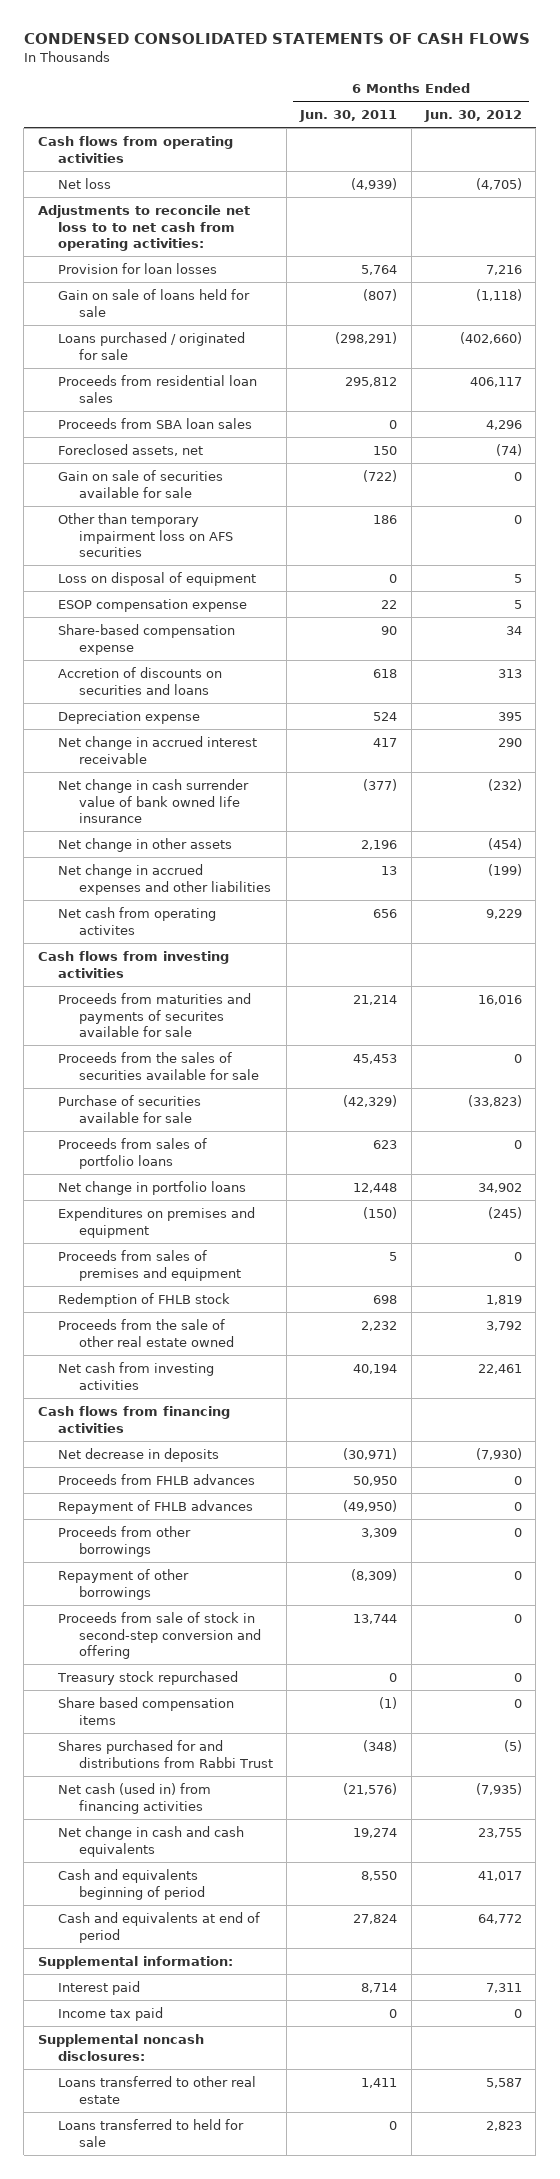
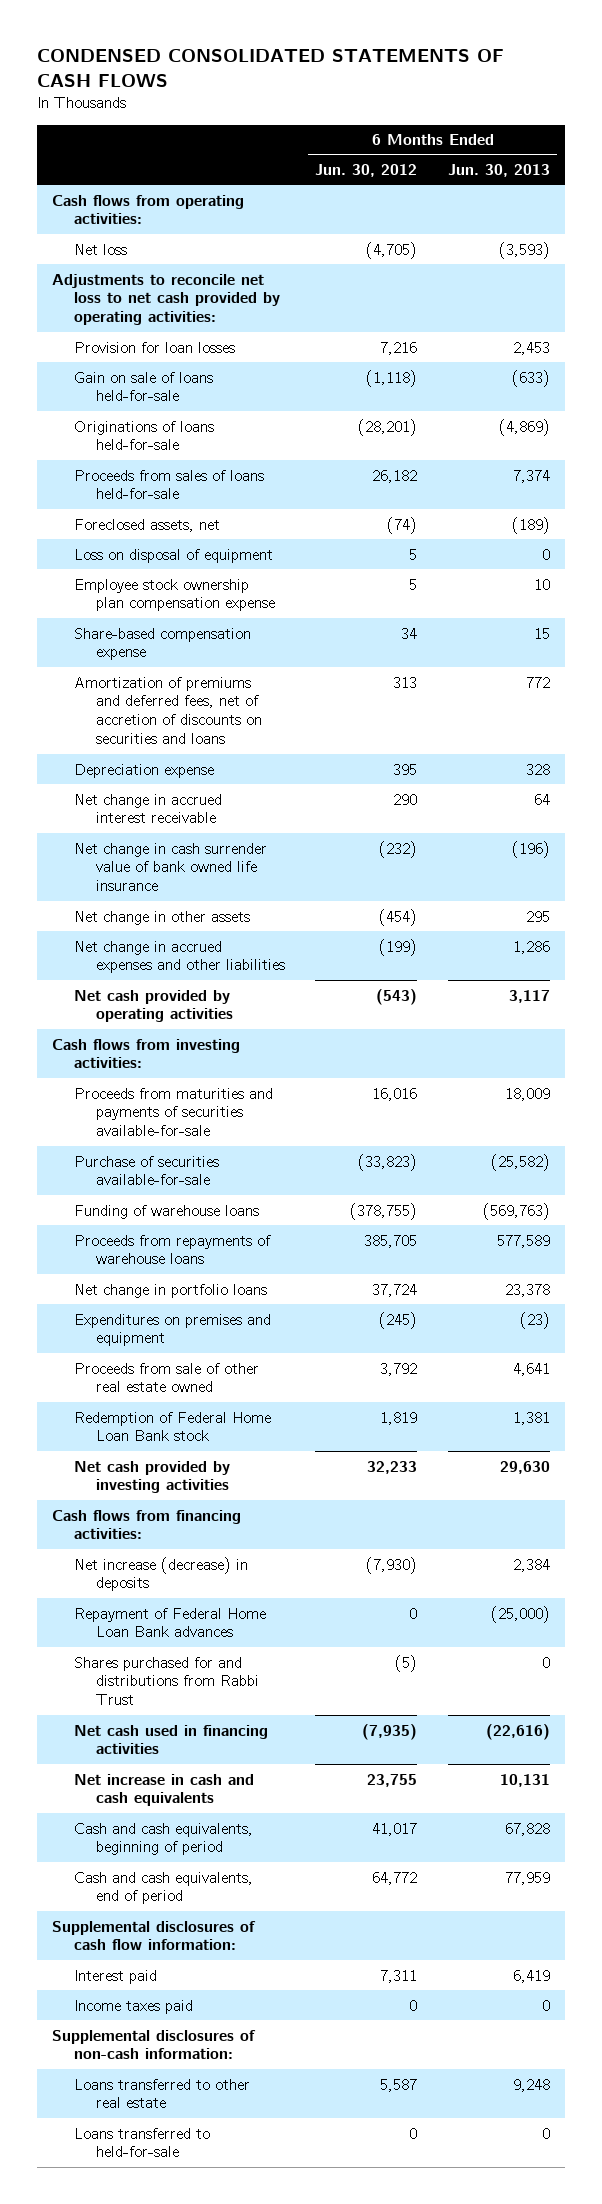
- | 6 Months Ended Jun. 30, 2011 | 6 Months Ended Jun. 30, 2012
+ | 6 Months Ended Jun. 30, 2012 | 6 Months Ended Jun. 30, 2013
- Cash flows from operating activities
+ Cash flows from operating activities:
- Adjustments to reconcile net loss to to net cash from operating activities:
+ Adjustments to reconcile net loss to net cash provided by operating activities:
- Gain on sale of loans held for sale | (807) | (1,118)
- Loans purchased / originated for sale | (298,291) | (402,660)
- Proceeds from residential loan sales | 295,812 | 406,117
- Proceeds from SBA loan sales | 0 | 4,296
+ Gain on sale of loans held-for-sale | (1,118) | (633)
+ Originations of loans held-for-sale | (28,201) | (4,869)
+ Proceeds from sales of loans held-for-sale | 26,182 | 7,374
- Gain on sale of securities available for sale | (722) | 0
- Other than temporary impairment loss on AFS securities | 186 | 0
- ESOP compensation expense | 22 | 5
+ Employee stock ownership plan compensation expense | 5 | 10
- Accretion of discounts on securities and loans | 618 | 313
+ Amortization of premiums and deferred fees, net of accretion of discounts on securities and loans | 313 | 772
- Net cash from operating activites | 656 | 9,229
- Cash flows from investing activities
- Proceeds from maturities and payments of securites available for sale | 21,214 | 16,016
- Proceeds from the sales of securities available for sale | 45,453 | 0
- Purchase of securities available for sale | (42,329) | (33,823)
- Proceeds from sales of portfolio loans | 623 | 0
- Net change in portfolio loans | 12,448 | 34,902
+ Net cash provided by operating activities | (543) | 3,117
+ Cash flows from investing activities:
+ Proceeds from maturities and payments of securities available-for-sale | 16,016 | 18,009
+ Purchase of securities available-for-sale | (33,823) | (25,582)
+ Funding of warehouse loans | (378,755) | (569,763)
+ Proceeds from repayments of warehouse loans | 385,705 | 577,589
+ Net change in portfolio loans | 37,724 | 23,378
- Proceeds from sales of premises and equipment | 5 | 0
- Redemption of FHLB stock | 698 | 1,819
- Proceeds from the sale of other real estate owned | 2,232 | 3,792
- Net cash from investing activities | 40,194 | 22,461
- Cash flows from financing activities
- Net decrease in deposits | (30,971) | (7,930)
- Proceeds from FHLB advances | 50,950 | 0
- Repayment of FHLB advances | (49,950) | 0
- Proceeds from other borrowings | 3,309 | 0
- Repayment of other borrowings | (8,309) | 0
- Proceeds from sale of stock in second-step conversion and offering | 13,744 | 0
- Treasury stock repurchased | 0 | 0
- Share based compensation items | (1) | 0
+ Proceeds from sale of other real estate owned | 3,792 | 4,641
+ Redemption of Federal Home Loan Bank stock | 1,819 | 1,381
+ Net cash provided by investing activities | 32,233 | 29,630
+ Cash flows from financing activities:
+ Net increase (decrease) in deposits | (7,930) | 2,384
+ Repayment of Federal Home Loan Bank advances | 0 | (25,000)
- Net cash (used in) from financing activities | (21,576) | (7,935)
- Net change in cash and cash equivalents | 19,274 | 23,755
- Cash and equivalents beginning of period | 8,550 | 41,017
- Cash and equivalents at end of period | 27,824 | 64,772
- Supplemental information:
+ Net cash used in financing activities | (7,935) | (22,616)
+ Net increase in cash and cash equivalents | 23,755 | 10,131
+ Cash and cash equivalents, beginning of period | 41,017 | 67,828
+ Cash and cash equivalents, end of period | 64,772 | 77,959
+ Supplemental disclosures of cash flow information:
- Income tax paid | 0 | 0
- Supplemental noncash disclosures:
+ Income taxes paid | 0 | 0
+ Supplemental disclosures of non-cash information:
- Loans transferred to held for sale | 0 | 2,823
+ Loans transferred to held-for-sale | 0 | 0

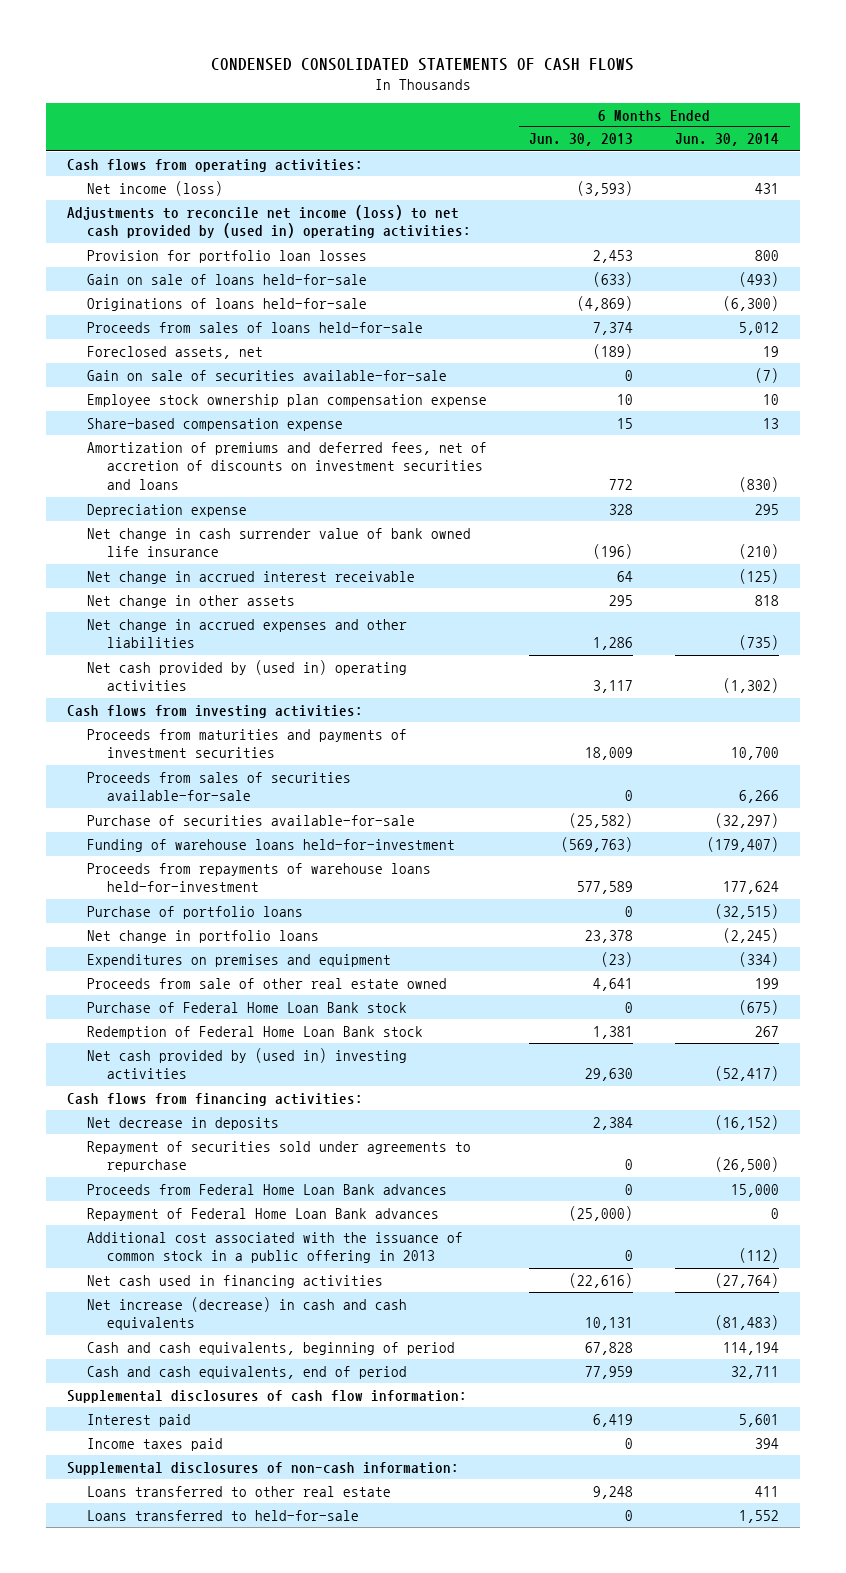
- | 6 Months Ended Jun. 30, 2012 | 6 Months Ended Jun. 30, 2013
+ | 6 Months Ended Jun. 30, 2013 | 6 Months Ended Jun. 30, 2014
- Net loss | (4,705) | (3,593)
- Adjustments to reconcile net loss to net cash provided by operating activities:
- Provision for loan losses | 7,216 | 2,453
+ Net income (loss) | (3,593) | 431
+ Adjustments to reconcile net income (loss) to net cash provided by (used in) operating activities:
+ Provision for portfolio loan losses | 2,453 | 800
- Loss on disposal of equipment | 5 | 0
+ Gain on sale of securities available-for-sale | 0 | (7)
- Amortization of premiums and deferred fees, net of accretion of discounts on securities and loans | 313 | 772
+ Amortization of premiums and deferred fees, net of accretion of discounts on investment securities and loans | 772 | (830)
moved down: Net change in accrued interest receivable | 64 | (125)
- Net cash provided by operating activities | (543) | 3,117
+ Net cash provided by (used in) operating activities | 3,117 | (1,302)
- Proceeds from maturities and payments of securities available-for-sale | 16,016 | 18,009
+ Proceeds from maturities and payments of investment securities | 18,009 | 10,700
+ Proceeds from sales of securities available-for-sale | 0 | 6,266
- Funding of warehouse loans | (378,755) | (569,763)
- Proceeds from repayments of warehouse loans | 385,705 | 577,589
+ Funding of warehouse loans held-for-investment | (569,763) | (179,407)
+ Proceeds from repayments of warehouse loans held-for-investment | 577,589 | 177,624
+ Purchase of portfolio loans | 0 | (32,515)
+ Purchase of Federal Home Loan Bank stock | 0 | (675)
- Net cash provided by investing activities | 32,233 | 29,630
+ Net cash provided by (used in) investing activities | 29,630 | (52,417)
- Net increase (decrease) in deposits | (7,930) | 2,384
+ Net decrease in deposits | 2,384 | (16,152)
+ Repayment of securities sold under agreements to repurchase | 0 | (26,500)
+ Proceeds from Federal Home Loan Bank advances | 0 | 15,000
- Shares purchased for and distributions from Rabbi Trust | (5) | 0
+ Additional cost associated with the issuance of common stock in a public offering in 2013 | 0 | (112)
- Net increase in cash and cash equivalents | 23,755 | 10,131
+ Net increase (decrease) in cash and cash equivalents | 10,131 | (81,483)

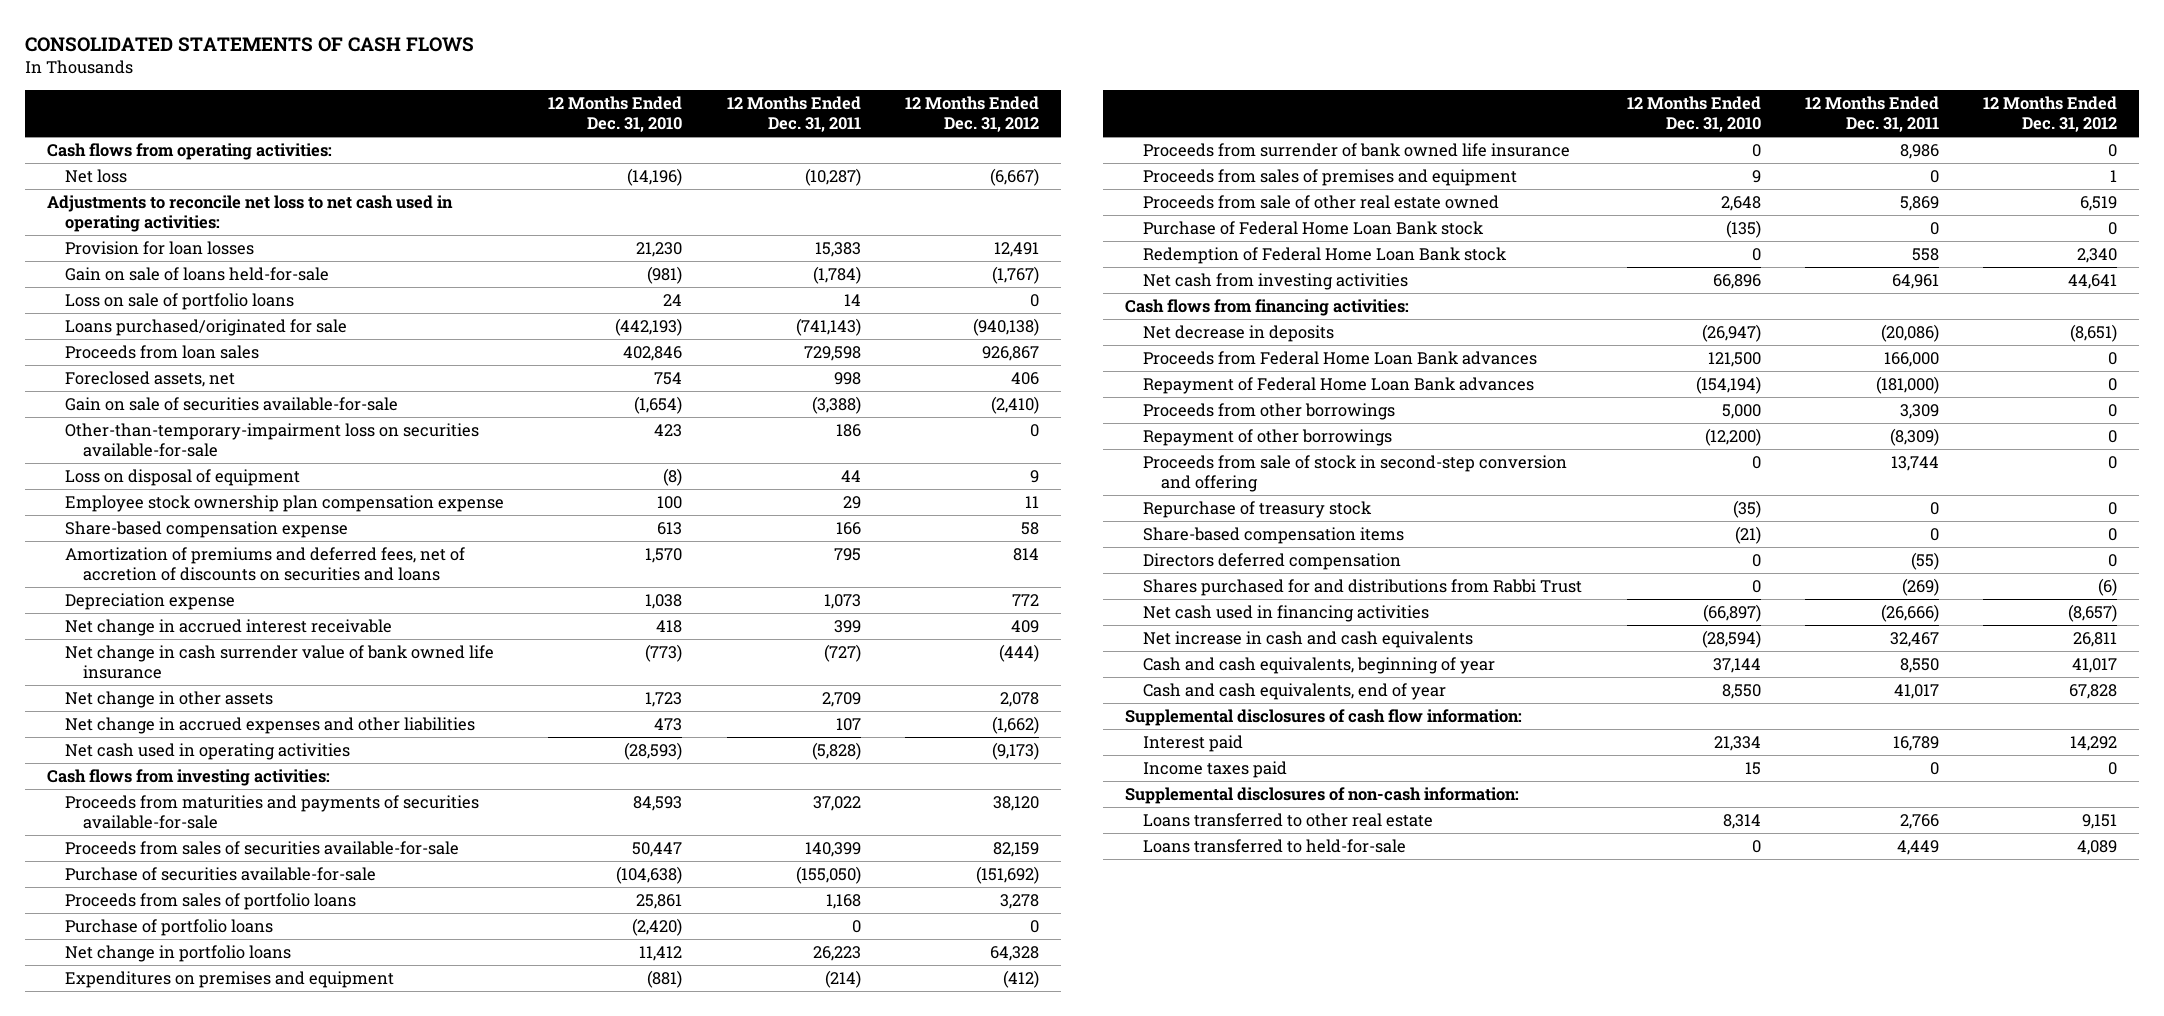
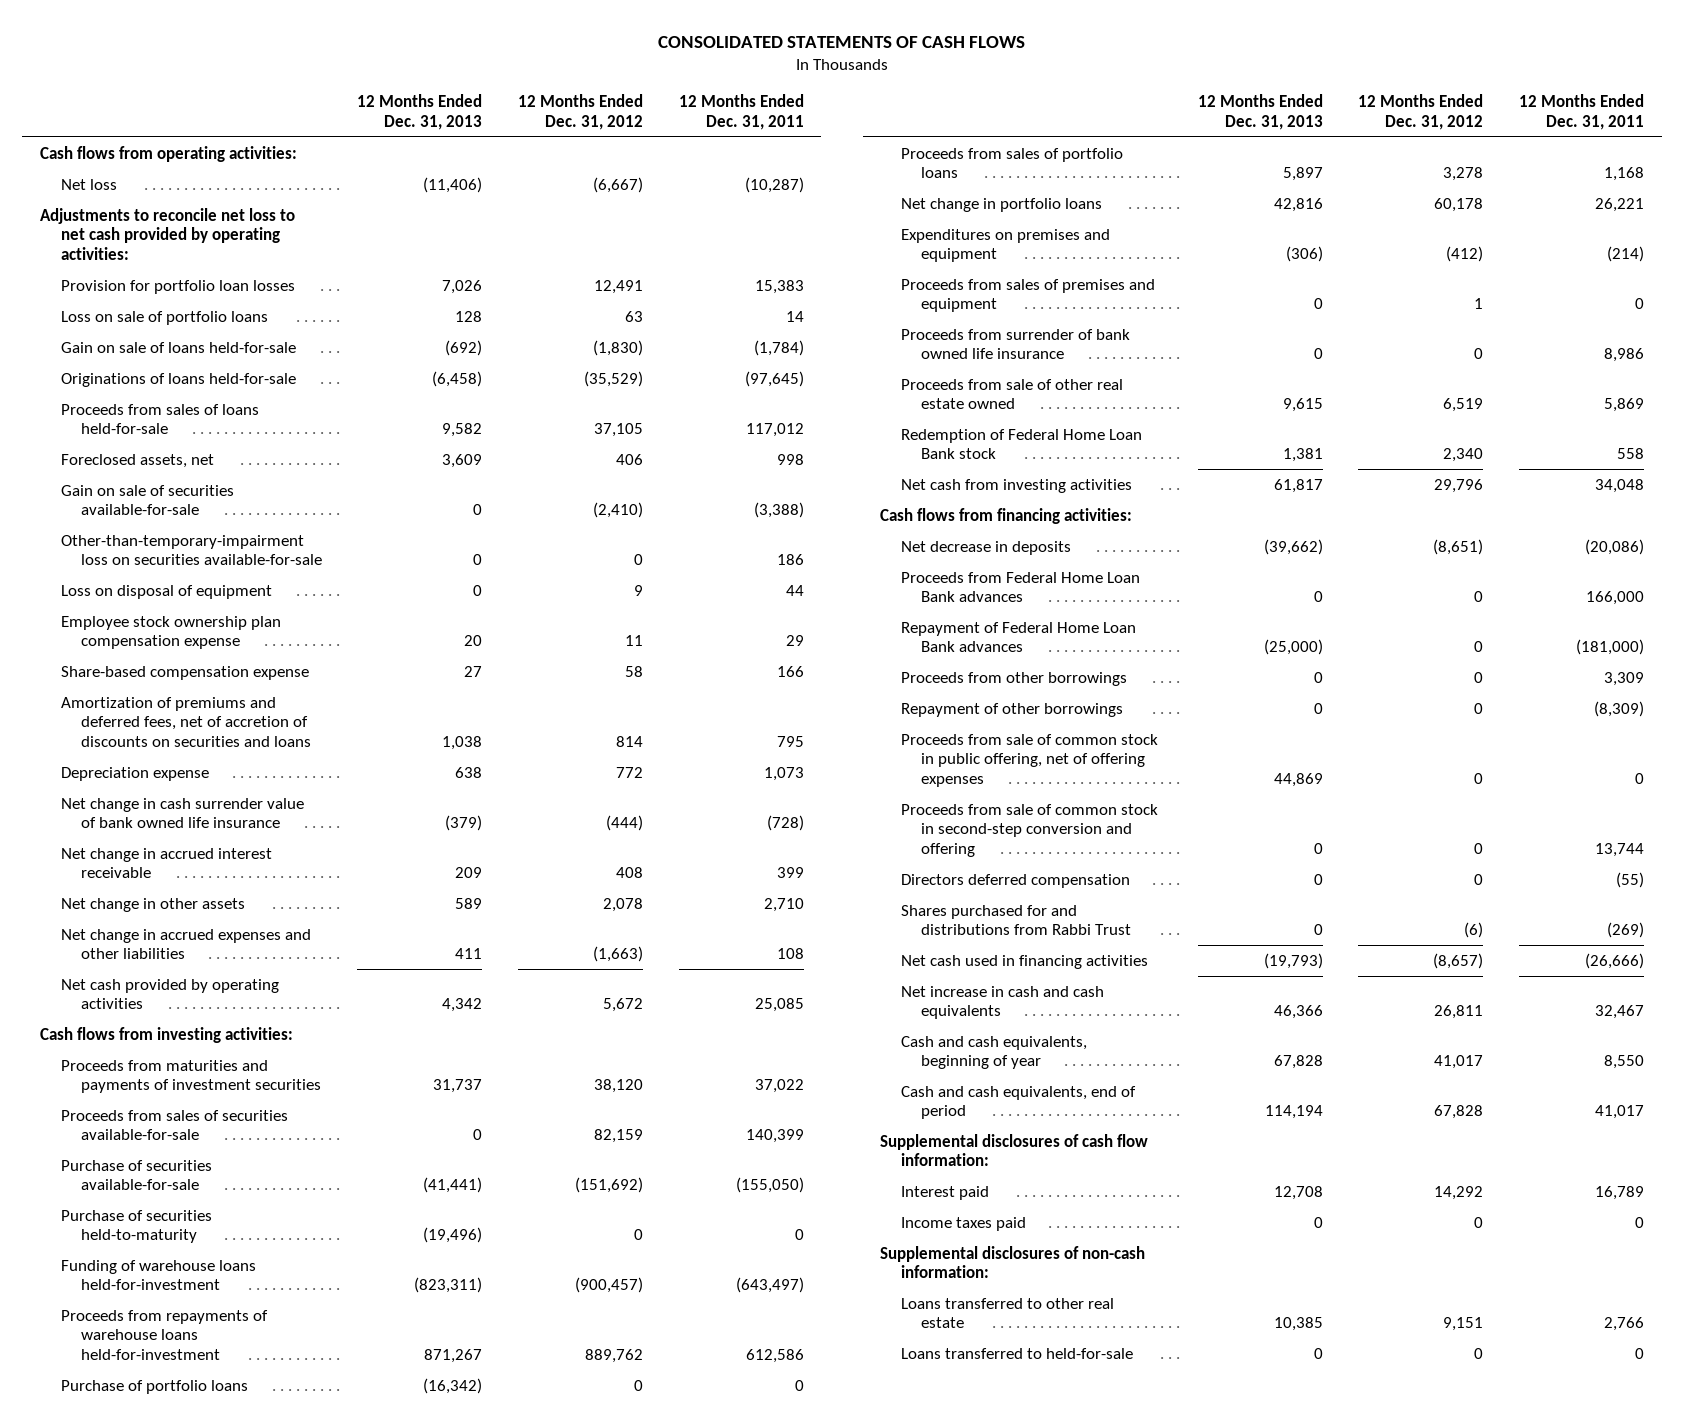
- | 12 Months Ended Dec. 31, 2010 | 12 Months Ended Dec. 31, 2011 | 12 Months Ended Dec. 31, 2012
+ | 12 Months Ended Dec. 31, 2013 | 12 Months Ended Dec. 31, 2012 | 12 Months Ended Dec. 31, 2011
- Adjustments to reconcile net loss to net cash used in operating activities:
- Provision for loan losses | 21,230 | 15,383 | 12,491
- Gain on sale of loans held-for-sale | (981) | (1,784) | (1,767)
- Loss on sale of portfolio loans | 24 | 14 | 0
- Loans purchased/originated for sale | (442,193) | (741,143) | (940,138)
- Proceeds from loan sales | 402,846 | 729,598 | 926,867
+ Adjustments to reconcile net loss to net cash provided by operating activities:
+ Provision for portfolio loan losses | 7,026 | 12,491 | 15,383
+ Loss on sale of portfolio loans | 128 | 63 | 14
+ Gain on sale of loans held-for-sale | (692) | (1,830) | (1,784)
+ Originations of loans held-for-sale | (6,458) | (35,529) | (97,645)
+ Proceeds from sales of loans held-for-sale | 9,582 | 37,105 | 117,012
- Net change in accrued interest receivable | 418 | 399 | 409
- Net change in cash surrender value of bank owned life insurance | (773) | (727) | (444)
- Net change in other assets | 1,723 | 2,709 | 2,078
- Net change in accrued expenses and other liabilities | 473 | 107 | (1,662)
- Net cash used in operating activities | (28,593) | (5,828) | (9,173)
+ Net change in cash surrender value of bank owned life insurance | (379) | (444) | (728)
+ Net change in accrued interest receivable | 209 | 408 | 399
+ Net change in other assets | 589 | 2,078 | 2,710
+ Net change in accrued expenses and other liabilities | 411 | (1,663) | 108
+ Net cash provided by operating activities | 4,342 | 5,672 | 25,085
- Proceeds from maturities and payments of securities available-for-sale | 84,593 | 37,022 | 38,120
+ Proceeds from maturities and payments of investment securities | 31,737 | 38,120 | 37,022
+ Purchase of securities held-to-maturity | (19,496) | 0 | 0
+ Funding of warehouse loans held-for-investment | (823,311) | (900,457) | (643,497)
+ Proceeds from repayments of warehouse loans held-for-investment | 871,267 | 889,762 | 612,586
- Net change in portfolio loans | 11,412 | 26,223 | 64,328
moved down: Proceeds from sales of portfolio loans | 5,897 | 3,278 | 1,168
+ Net change in portfolio loans | 42,816 | 60,178 | 26,221
moved down: Proceeds from surrender of bank owned life insurance | 0 | 0 | 8,986
- Purchase of Federal Home Loan Bank stock | (135) | 0 | 0
- Net cash from investing activities | 66,896 | 64,961 | 44,641
+ Net cash from investing activities | 61,817 | 29,796 | 34,048
- Proceeds from sale of stock in second-step conversion and offering | 0 | 13,744 | 0
- Repurchase of treasury stock | (35) | 0 | 0
- Share-based compensation items | (21) | 0 | 0
+ Proceeds from sale of common stock in public offering, net of offering expenses | 44,869 | 0 | 0
+ Proceeds from sale of common stock in second-step conversion and offering | 0 | 0 | 13,744
- Cash and cash equivalents, end of year | 8,550 | 41,017 | 67,828
+ Cash and cash equivalents, end of period | 114,194 | 67,828 | 41,017
- Loans transferred to held-for-sale | 0 | 4,449 | 4,089
+ Loans transferred to held-for-sale | 0 | 0 | 0

